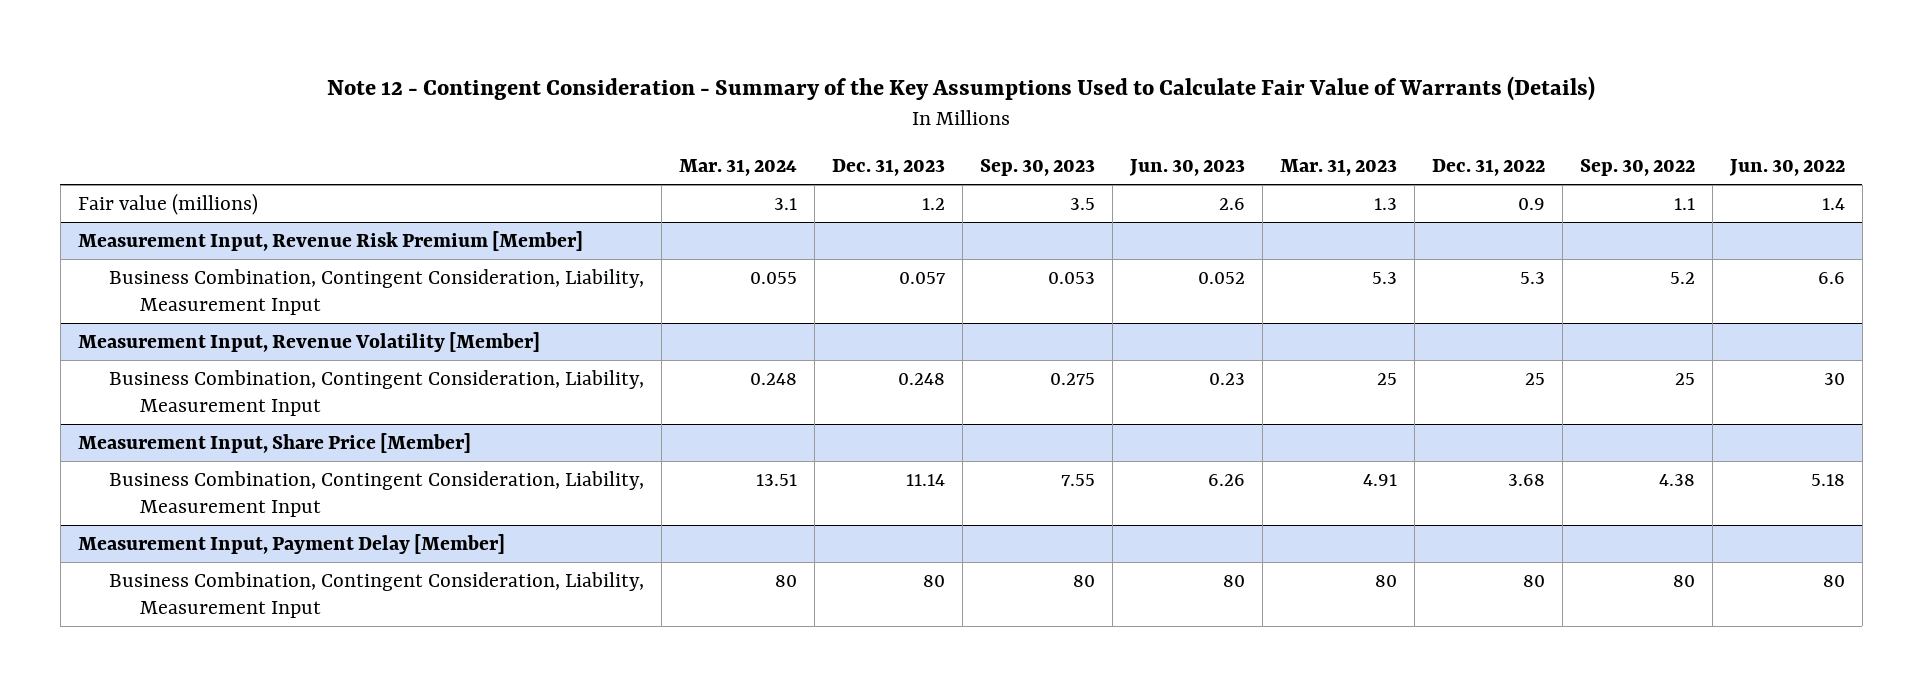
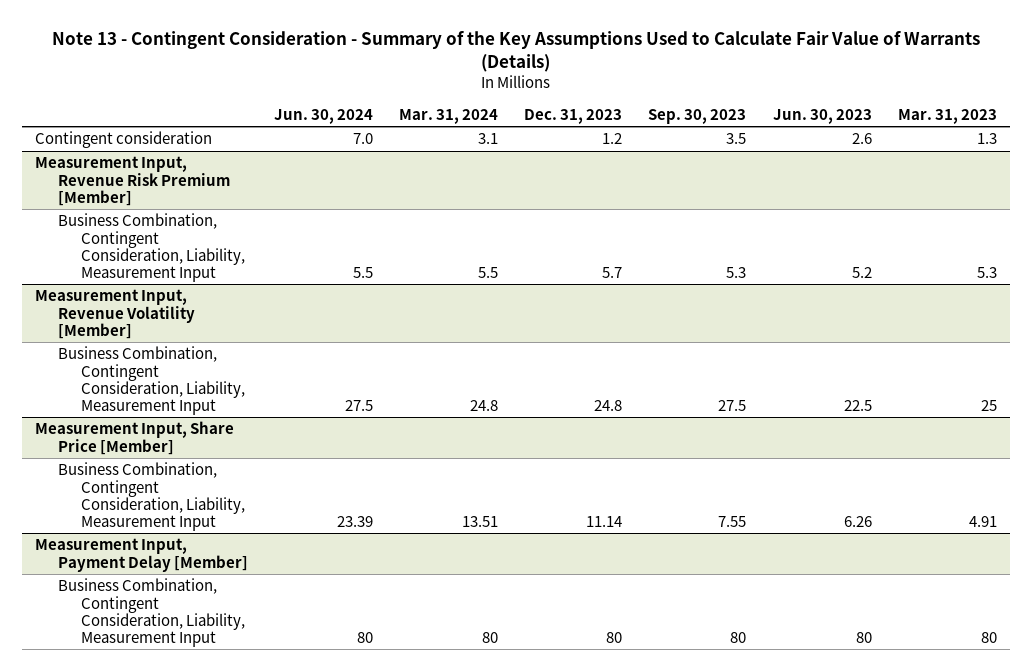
- Note 12 - Contingent Consideration - Summary of the Key Assumptions Used to Calculate Fair Value of Warrants (Details)
+ Note 13 - Contingent Consideration - Summary of the Key Assumptions Used to Calculate Fair Value of Warrants (Details)
- | Mar. 31, 2024 | Dec. 31, 2023 | Sep. 30, 2023 | Jun. 30, 2023 | Mar. 31, 2023 | Dec. 31, 2022 | Sep. 30, 2022 | Jun. 30, 2022
+ | Jun. 30, 2024 | Mar. 31, 2024 | Dec. 31, 2023 | Sep. 30, 2023 | Jun. 30, 2023 | Mar. 31, 2023
- Fair value (millions) | 3.1 | 1.2 | 3.5 | 2.6 | 1.3 | 0.9 | 1.1 | 1.4
+ Contingent consideration | 7.0 | 3.1 | 1.2 | 3.5 | 2.6 | 1.3
@ Measurement Input, Revenue Risk Premium [Member]
- Business Combination, Contingent Consideration, Liability, Measurement Input | 0.055 | 0.057 | 0.053 | 0.052 | 5.3 | 5.3 | 5.2 | 6.6
+ Business Combination, Contingent Consideration, Liability, Measurement Input | 5.5 | 5.5 | 5.7 | 5.3 | 5.2 | 5.3
@ Measurement Input, Revenue Volatility [Member]
- Business Combination, Contingent Consideration, Liability, Measurement Input | 0.248 | 0.248 | 0.275 | 0.23 | 25 | 25 | 25 | 30
+ Business Combination, Contingent Consideration, Liability, Measurement Input | 27.5 | 24.8 | 24.8 | 27.5 | 22.5 | 25

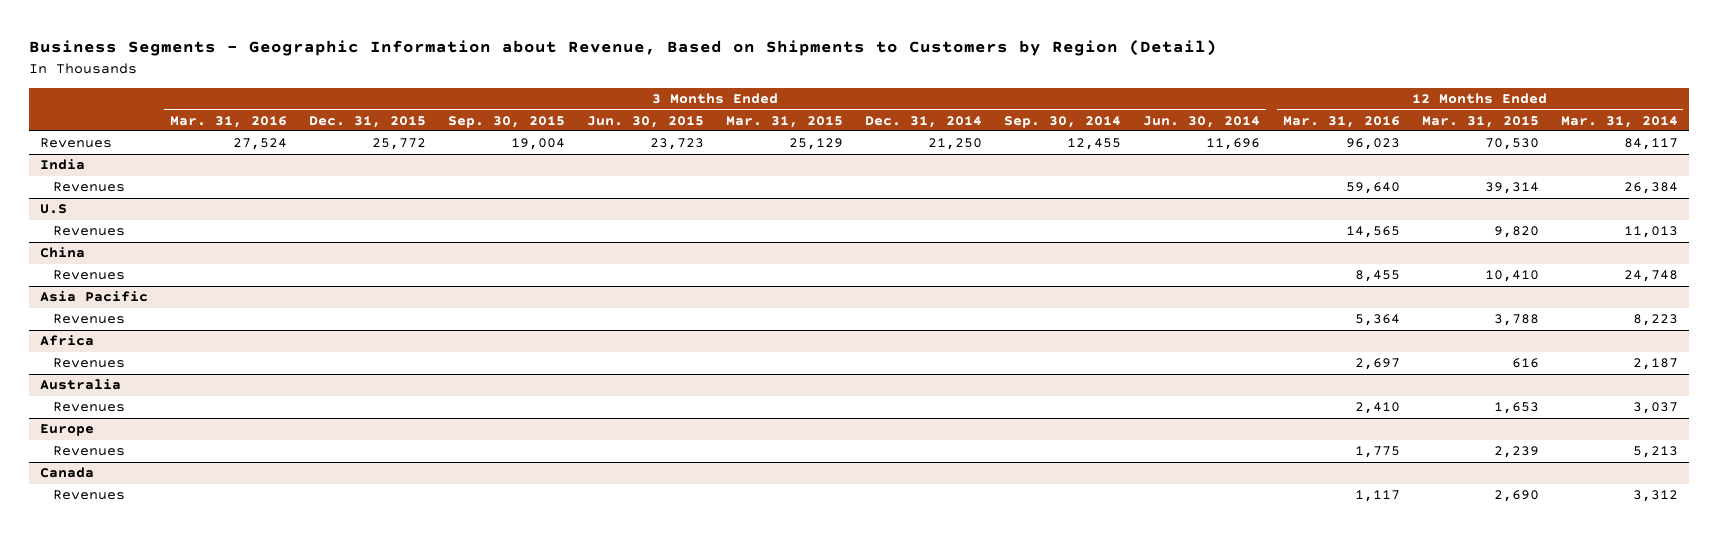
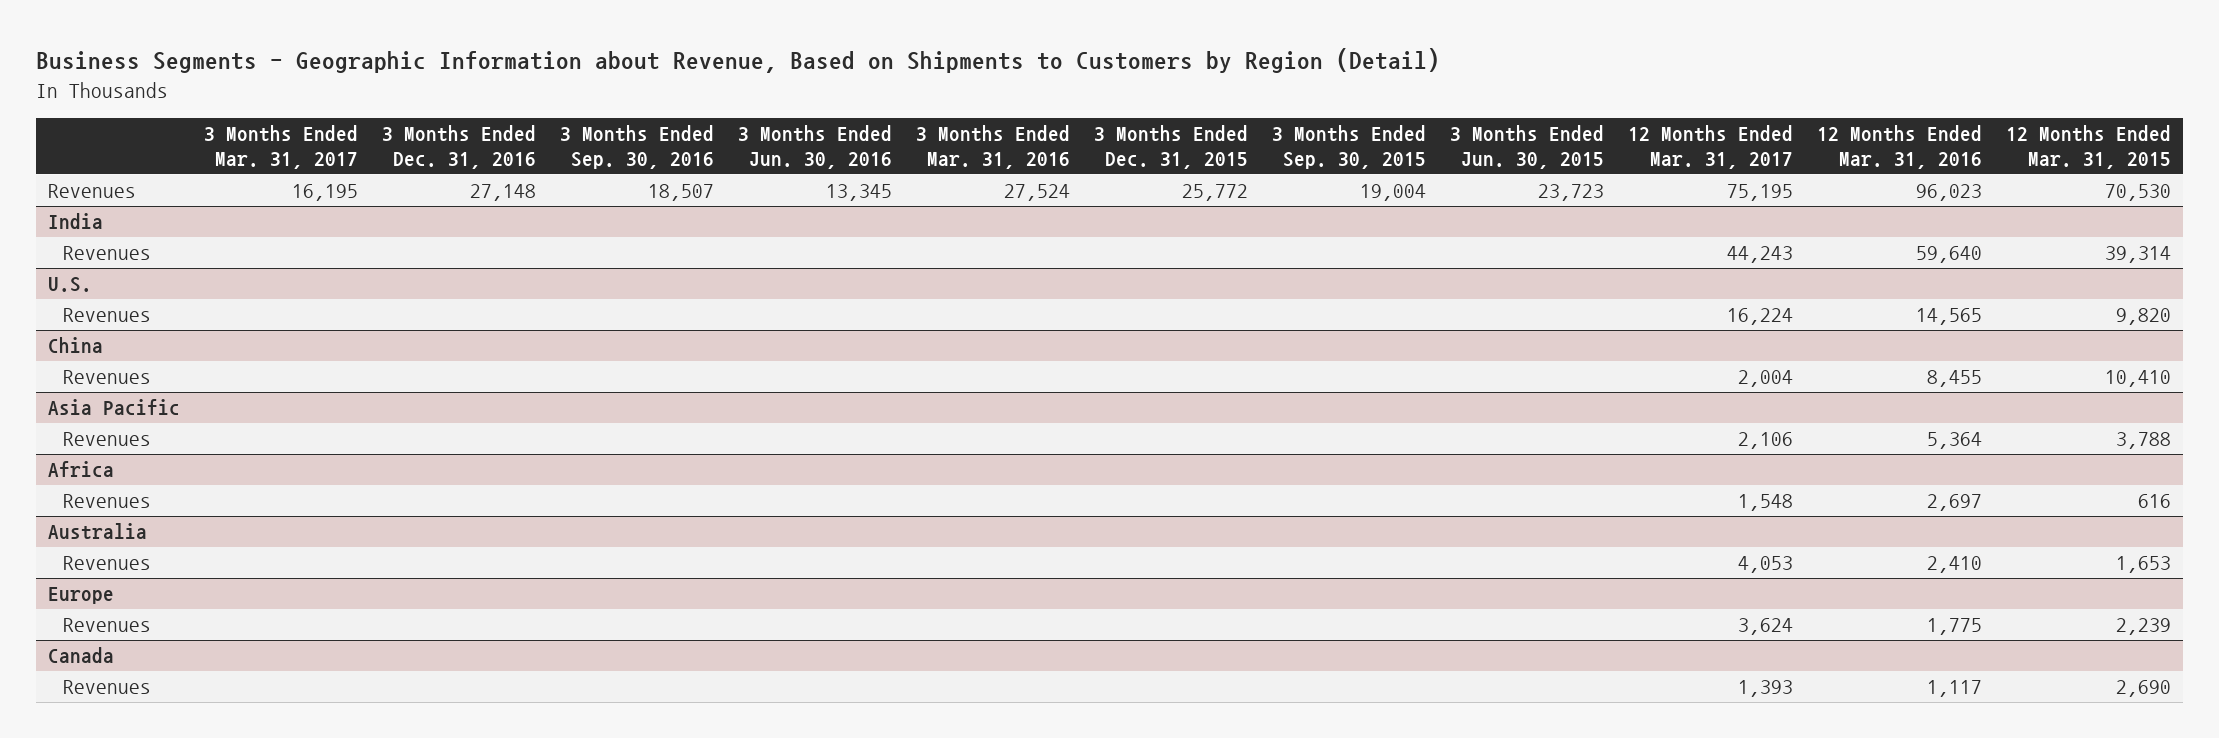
- | 3 Months Ended Mar. 31, 2016 | 3 Months Ended Dec. 31, 2015 | 3 Months Ended Sep. 30, 2015 | 3 Months Ended Jun. 30, 2015 | 3 Months Ended Mar. 31, 2015 | 3 Months Ended Dec. 31, 2014 | 3 Months Ended Sep. 30, 2014 | 3 Months Ended Jun. 30, 2014 | 12 Months Ended Mar. 31, 2016 | 12 Months Ended Mar. 31, 2015 | 12 Months Ended Mar. 31, 2014
+ | 3 Months Ended Mar. 31, 2017 | 3 Months Ended Dec. 31, 2016 | 3 Months Ended Sep. 30, 2016 | 3 Months Ended Jun. 30, 2016 | 3 Months Ended Mar. 31, 2016 | 3 Months Ended Dec. 31, 2015 | 3 Months Ended Sep. 30, 2015 | 3 Months Ended Jun. 30, 2015 | 12 Months Ended Mar. 31, 2017 | 12 Months Ended Mar. 31, 2016 | 12 Months Ended Mar. 31, 2015
- U.S
+ U.S.

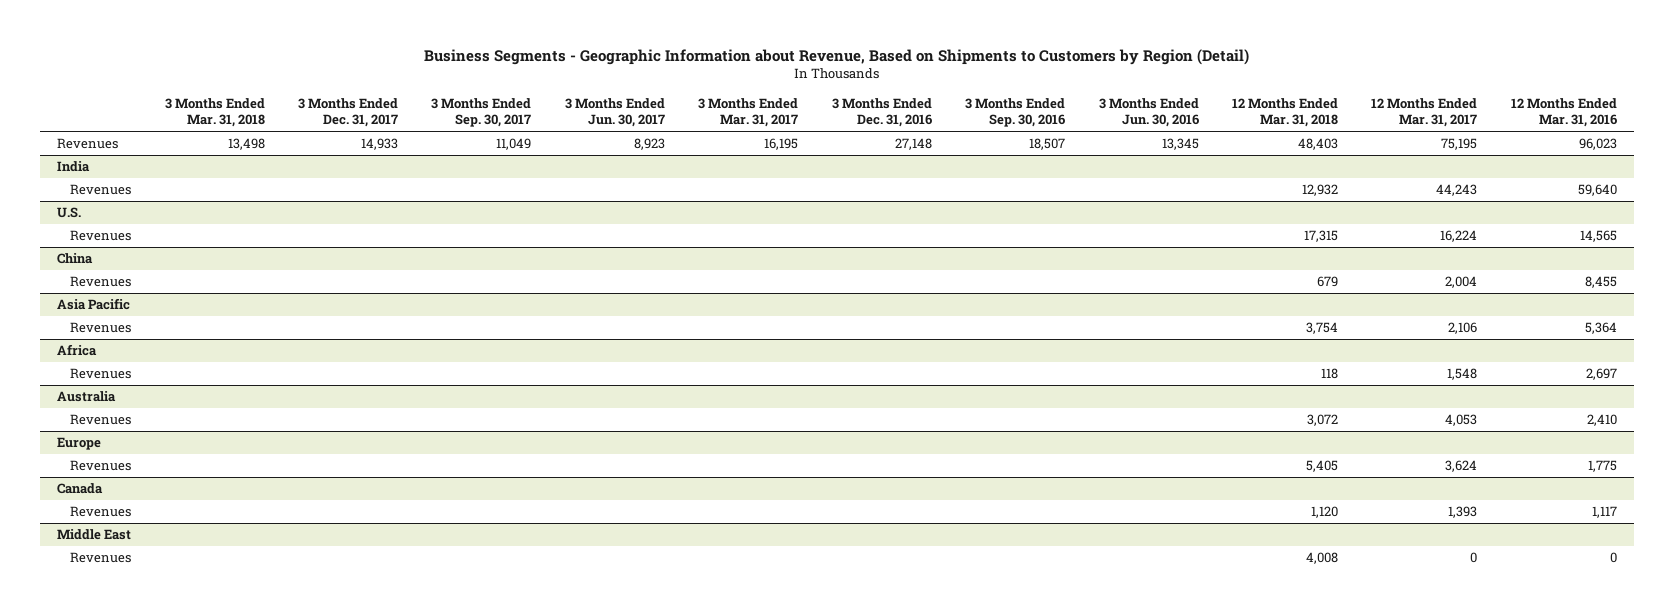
- | 3 Months Ended Mar. 31, 2017 | 3 Months Ended Dec. 31, 2016 | 3 Months Ended Sep. 30, 2016 | 3 Months Ended Jun. 30, 2016 | 3 Months Ended Mar. 31, 2016 | 3 Months Ended Dec. 31, 2015 | 3 Months Ended Sep. 30, 2015 | 3 Months Ended Jun. 30, 2015 | 12 Months Ended Mar. 31, 2017 | 12 Months Ended Mar. 31, 2016 | 12 Months Ended Mar. 31, 2015
+ | 3 Months Ended Mar. 31, 2018 | 3 Months Ended Dec. 31, 2017 | 3 Months Ended Sep. 30, 2017 | 3 Months Ended Jun. 30, 2017 | 3 Months Ended Mar. 31, 2017 | 3 Months Ended Dec. 31, 2016 | 3 Months Ended Sep. 30, 2016 | 3 Months Ended Jun. 30, 2016 | 12 Months Ended Mar. 31, 2018 | 12 Months Ended Mar. 31, 2017 | 12 Months Ended Mar. 31, 2016
+ Middle East
+ Revenues | | | | | | | | | 4,008 | 0 | 0

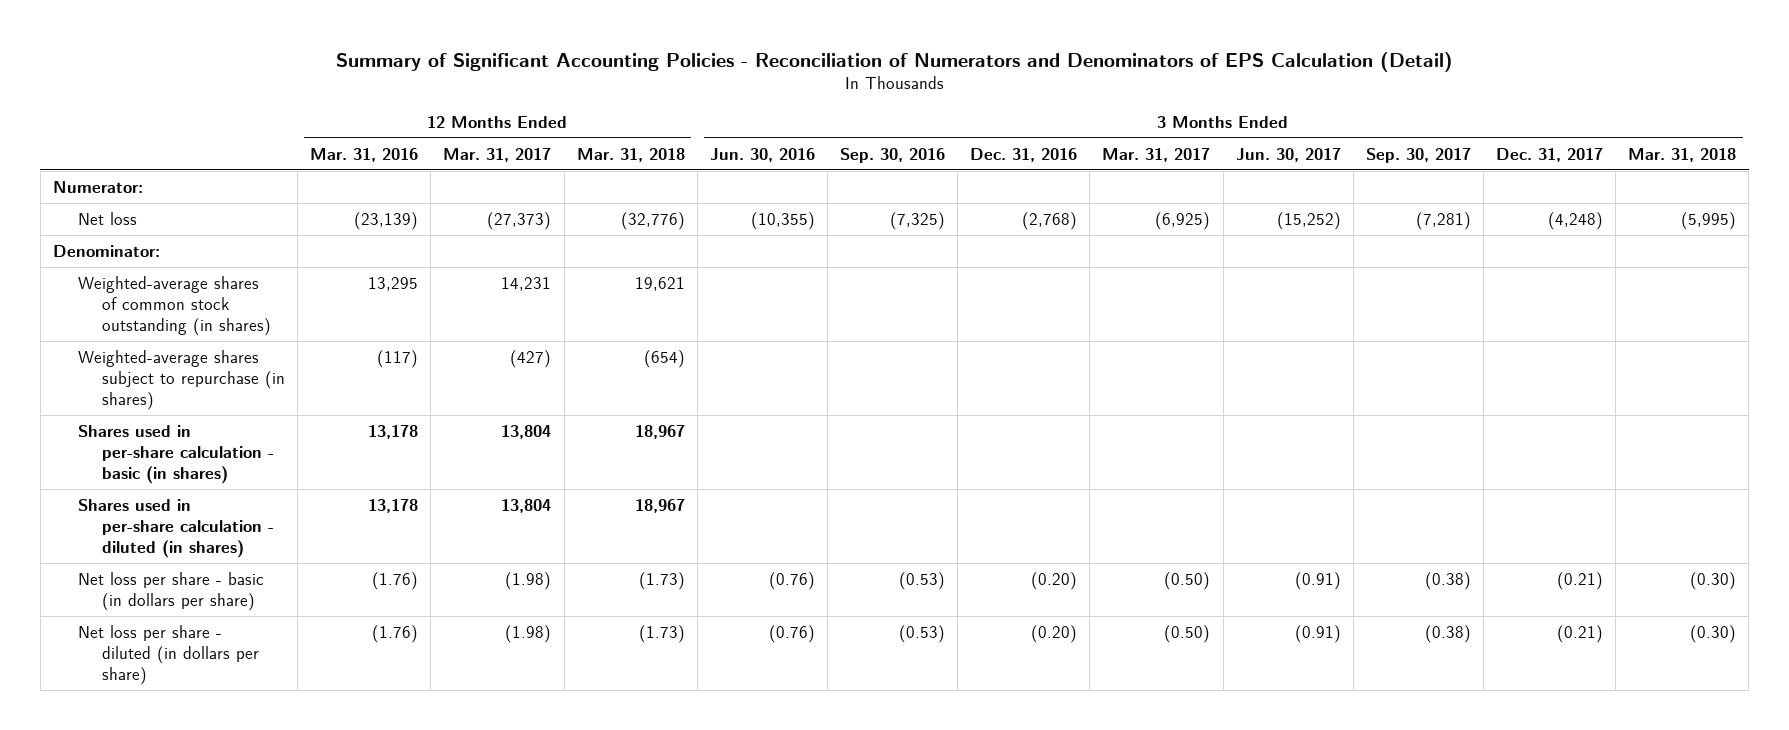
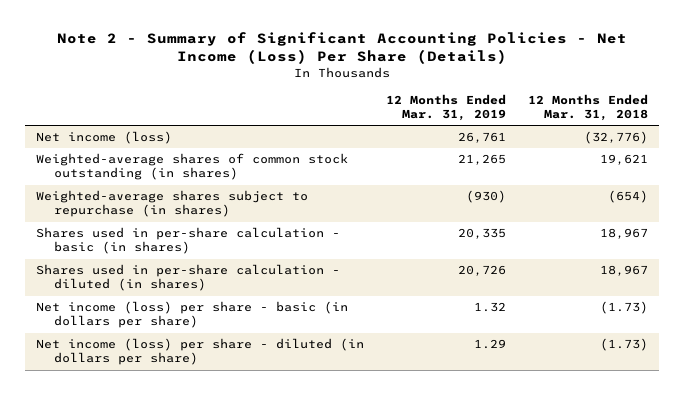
- Summary of Significant Accounting Policies - Reconciliation of Numerators and Denominators of EPS Calculation (Detail)
+ Note 2 - Summary of Significant Accounting Policies - Net Income (Loss) Per Share (Details)
- | 12 Months Ended Mar. 31, 2016 | 12 Months Ended Mar. 31, 2017 | 12 Months Ended Mar. 31, 2018 | 3 Months Ended Jun. 30, 2016 | 3 Months Ended Sep. 30, 2016 | 3 Months Ended Dec. 31, 2016 | 3 Months Ended Mar. 31, 2017 | 3 Months Ended Jun. 30, 2017 | 3 Months Ended Sep. 30, 2017 | 3 Months Ended Dec. 31, 2017 | 3 Months Ended Mar. 31, 2018
+ | 12 Months Ended Mar. 31, 2019 | 12 Months Ended Mar. 31, 2018
- Numerator:
- Net loss | (23,139) | (27,373) | (32,776) | (10,355) | (7,325) | (2,768) | (6,925) | (15,252) | (7,281) | (4,248) | (5,995)
- Denominator:
+ Net income (loss) | 26,761 | (32,776)
- Net loss per share - basic (in dollars per share) | (1.76) | (1.98) | (1.73) | (0.76) | (0.53) | (0.20) | (0.50) | (0.91) | (0.38) | (0.21) | (0.30)
- Net loss per share - diluted (in dollars per share) | (1.76) | (1.98) | (1.73) | (0.76) | (0.53) | (0.20) | (0.50) | (0.91) | (0.38) | (0.21) | (0.30)
+ Net income (loss) per share - basic (in dollars per share) | 1.32 | (1.73)
+ Net income (loss) per share - diluted (in dollars per share) | 1.29 | (1.73)

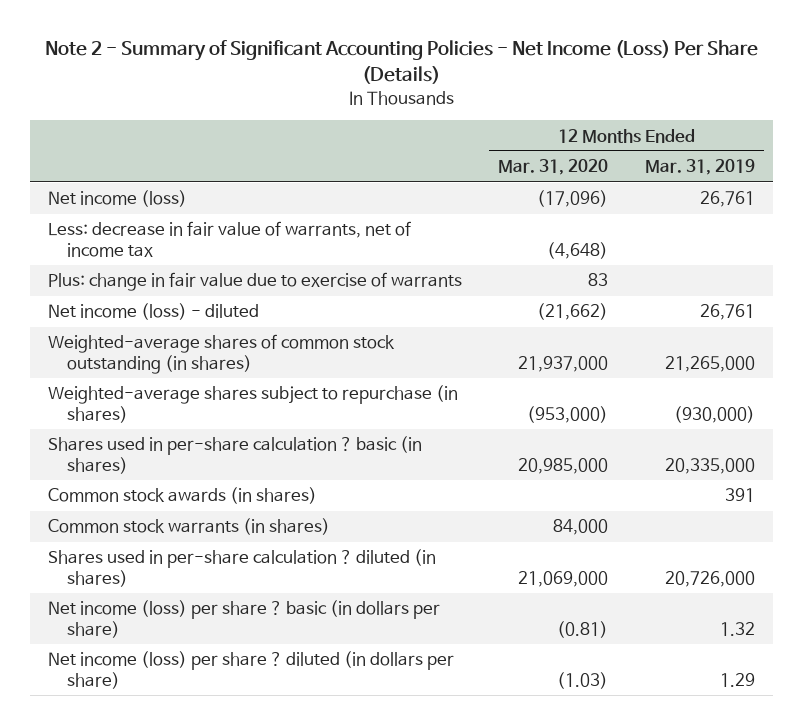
- | 12 Months Ended Mar. 31, 2019 | 12 Months Ended Mar. 31, 2018
+ | 12 Months Ended Mar. 31, 2020 | 12 Months Ended Mar. 31, 2019
- Weighted-average shares of common stock outstanding (in shares) | 21,265 | 19,621
- Weighted-average shares subject to repurchase (in shares) | (930) | (654)
- Shares used in per-share calculation - basic (in shares) | 20,335 | 18,967
- Shares used in per-share calculation - diluted (in shares) | 20,726 | 18,967
- Net income (loss) per share - basic (in dollars per share) | 1.32 | (1.73)
- Net income (loss) per share - diluted (in dollars per share) | 1.29 | (1.73)
+ Less: decrease in fair value of warrants, net of income tax | (4,648) |
+ Plus: change in fair value due to exercise of warrants | 83 |
+ Net income (loss) - diluted | (21,662) | 26,761
+ Weighted-average shares of common stock outstanding (in shares) | 21,937,000 | 21,265,000
+ Weighted-average shares subject to repurchase (in shares) | (953,000) | (930,000)
+ Shares used in per-share calculation ? basic (in shares) | 20,985,000 | 20,335,000
+ Common stock awards (in shares) | | 391
+ Common stock warrants (in shares) | 84,000 |
+ Shares used in per-share calculation ? diluted (in shares) | 21,069,000 | 20,726,000
+ Net income (loss) per share ? basic (in dollars per share) | (0.81) | 1.32
+ Net income (loss) per share ? diluted (in dollars per share) | (1.03) | 1.29

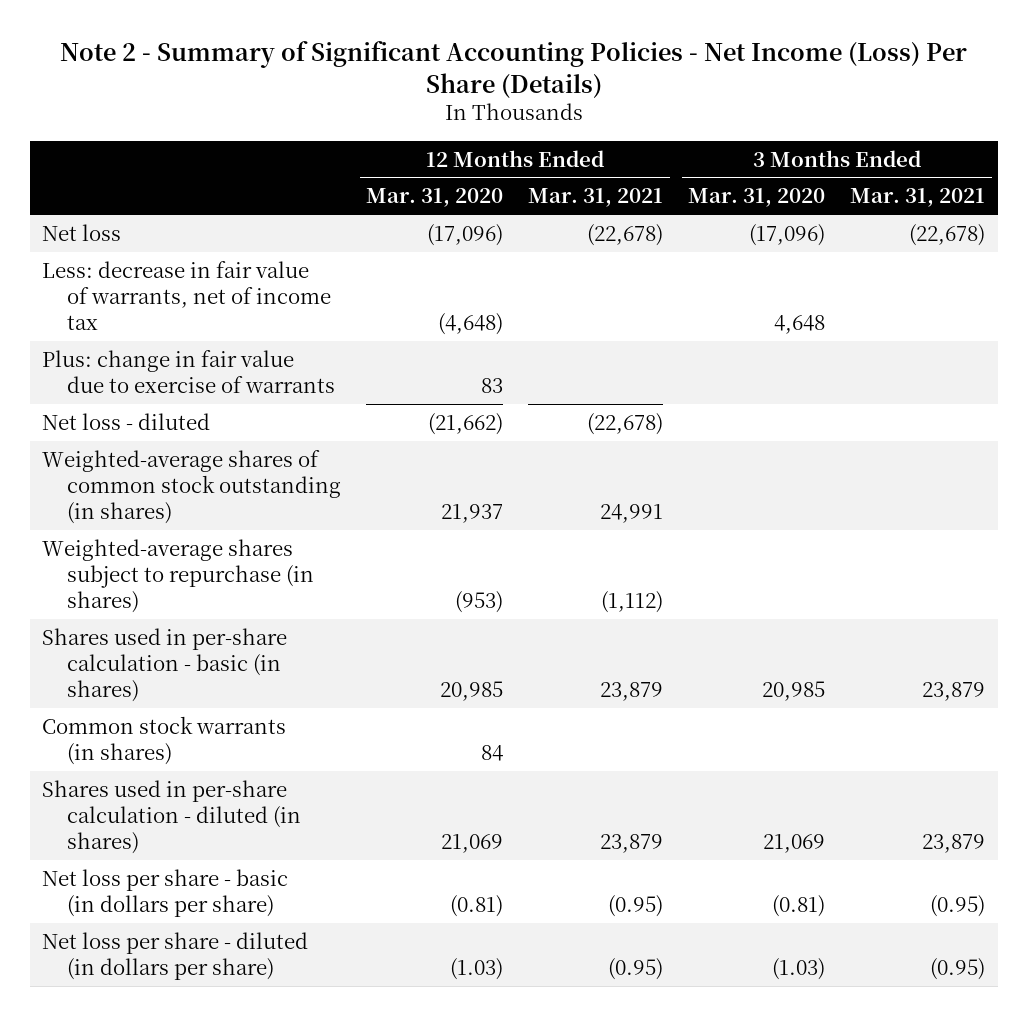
- | 12 Months Ended Mar. 31, 2020 | 12 Months Ended Mar. 31, 2019
+ | 12 Months Ended Mar. 31, 2020 | 12 Months Ended Mar. 31, 2021 | 3 Months Ended Mar. 31, 2020 | 3 Months Ended Mar. 31, 2021
- Net income (loss) | (17,096) | 26,761
+ Net loss | (17,096) | (22,678) | (17,096) | (22,678)
- Net income (loss) - diluted | (21,662) | 26,761
- Weighted-average shares of common stock outstanding (in shares) | 21,937,000 | 21,265,000
- Weighted-average shares subject to repurchase (in shares) | (953,000) | (930,000)
- Shares used in per-share calculation ? basic (in shares) | 20,985,000 | 20,335,000
- Common stock awards (in shares) | | 391
- Common stock warrants (in shares) | 84,000 |
- Shares used in per-share calculation ? diluted (in shares) | 21,069,000 | 20,726,000
- Net income (loss) per share ? basic (in dollars per share) | (0.81) | 1.32
- Net income (loss) per share ? diluted (in dollars per share) | (1.03) | 1.29
+ Net loss - diluted | (21,662) | (22,678) | |
+ Weighted-average shares of common stock outstanding (in shares) | 21,937 | 24,991 | |
+ Weighted-average shares subject to repurchase (in shares) | (953) | (1,112) | |
+ Shares used in per-share calculation - basic (in shares) | 20,985 | 23,879 | 20,985 | 23,879
+ Common stock warrants (in shares) | 84 | | |
+ Shares used in per-share calculation - diluted (in shares) | 21,069 | 23,879 | 21,069 | 23,879
+ Net loss per share - basic (in dollars per share) | (0.81) | (0.95) | (0.81) | (0.95)
+ Net loss per share - diluted (in dollars per share) | (1.03) | (0.95) | (1.03) | (0.95)

